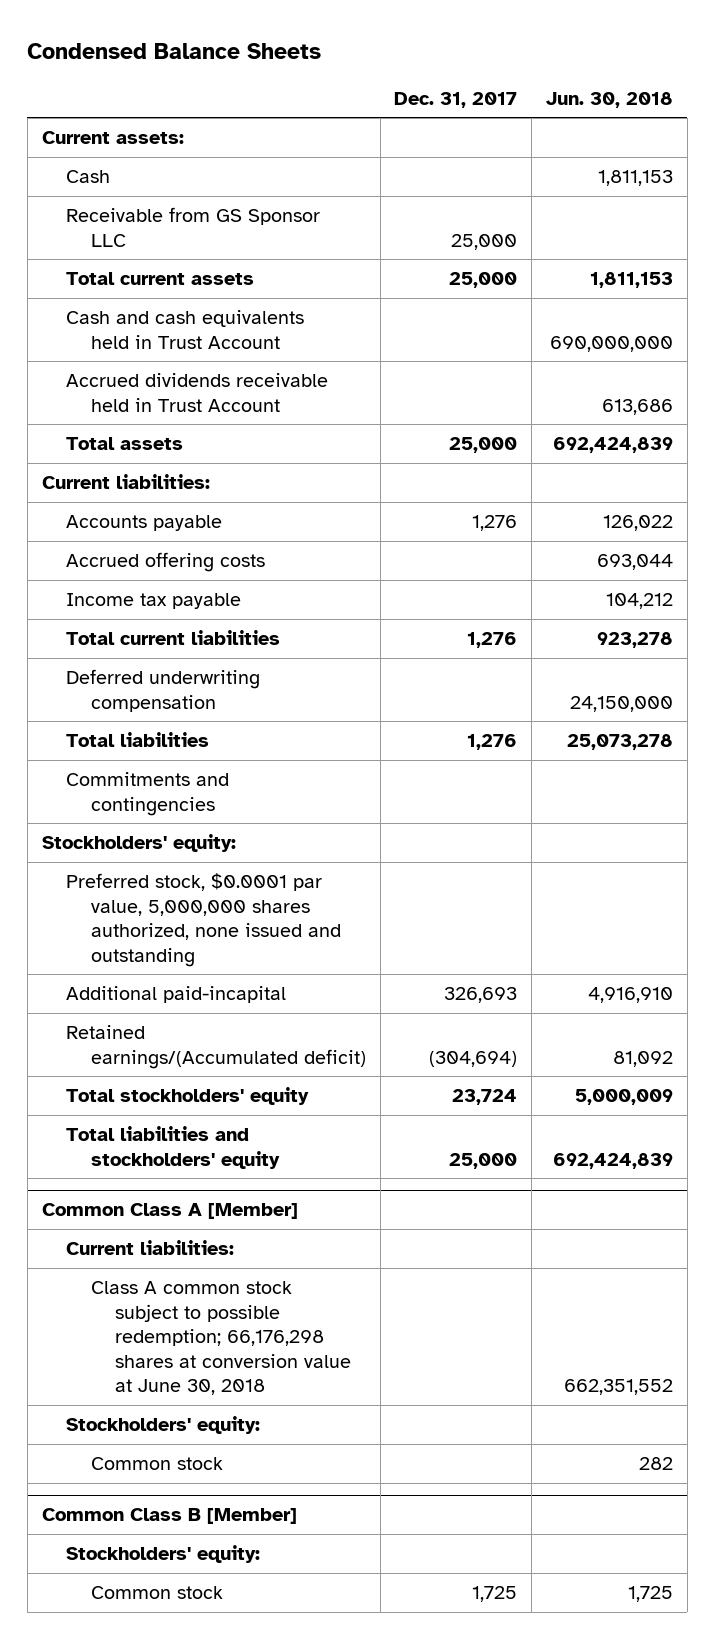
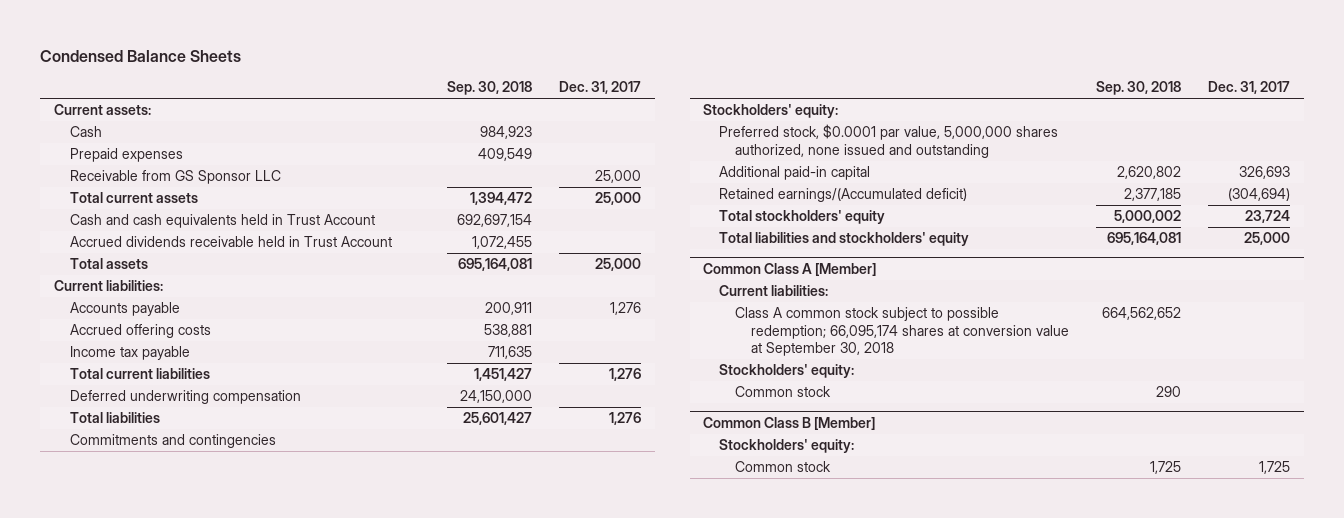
- | Dec. 31, 2017 | Jun. 30, 2018
+ | Sep. 30, 2018 | Dec. 31, 2017
+ Prepaid expenses | 409,549 |
- Additional paid-incapital | 326,693 | 4,916,910
+ Additional paid-in capital | 2,620,802 | 326,693
@ Common Class A [Member]
- Class A common stock subject to possible redemption; 66,176,298 shares at conversion value at June 30, 2018 | | 662,351,552
+ Class A common stock subject to possible redemption; 66,095,174 shares at conversion value at September 30, 2018 | 664,562,652 |

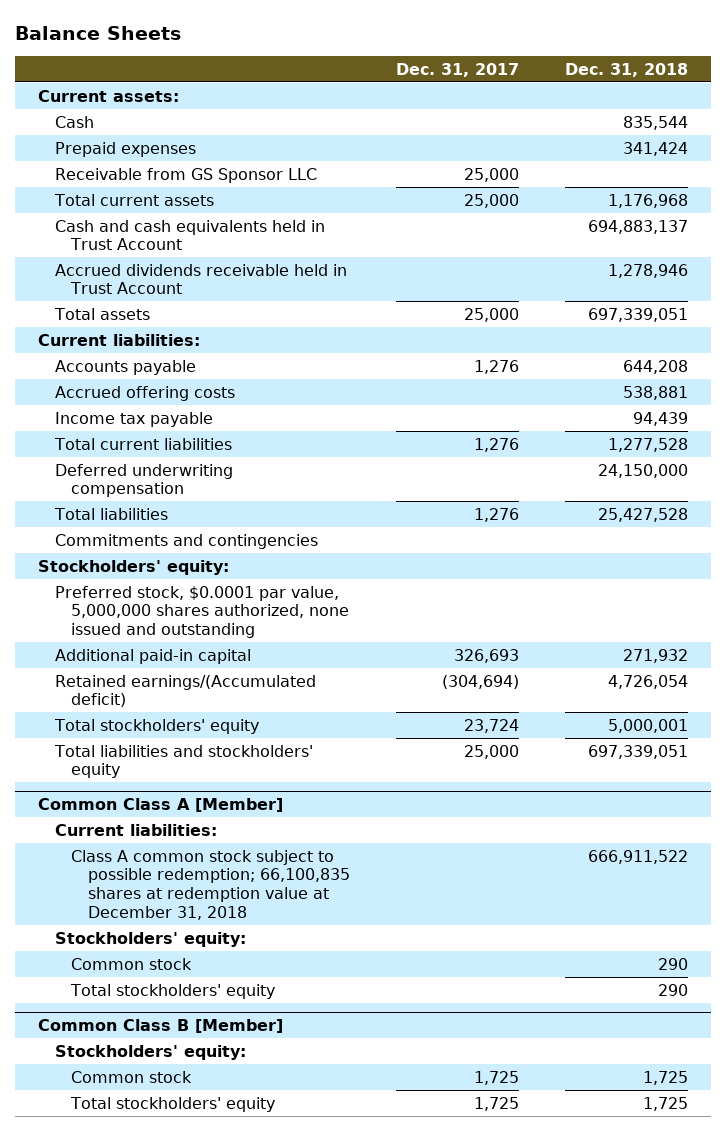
- Condensed Balance Sheets
+ Balance Sheets
- | Sep. 30, 2018 | Dec. 31, 2017
+ | Dec. 31, 2017 | Dec. 31, 2018
@ Common Class A [Member]
- Class A common stock subject to possible redemption; 66,095,174 shares at conversion value at September 30, 2018 | 664,562,652 |
+ Class A common stock subject to possible redemption; 66,100,835 shares at redemption value at December 31, 2018 | | 666,911,522
+ Total stockholders' equity | | 290
@ Common Class B [Member]
+ Total stockholders' equity | 1,725 | 1,725

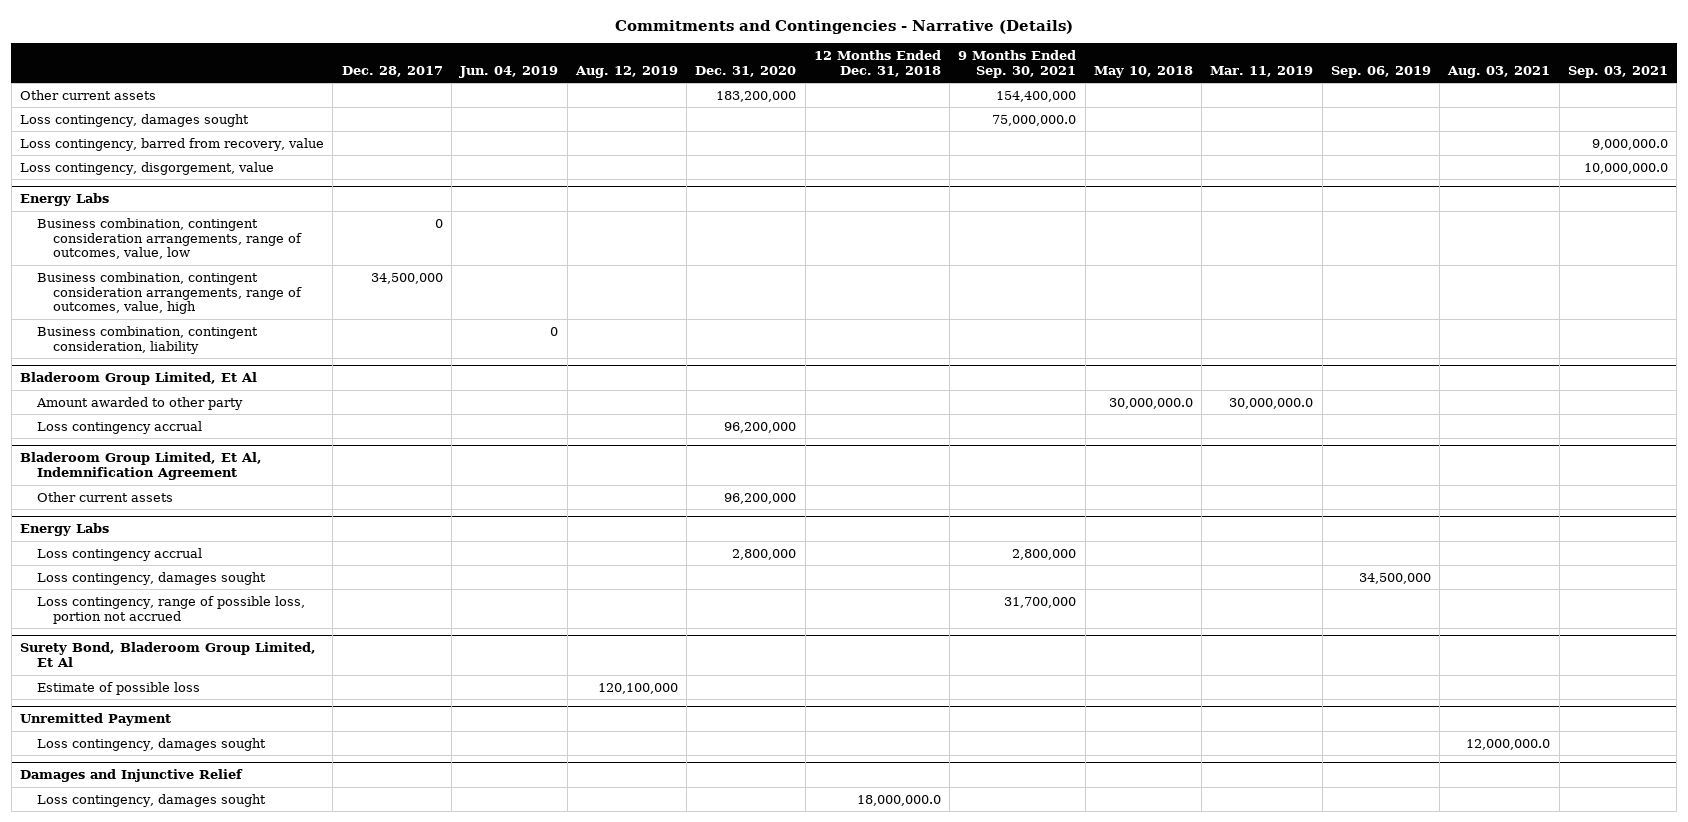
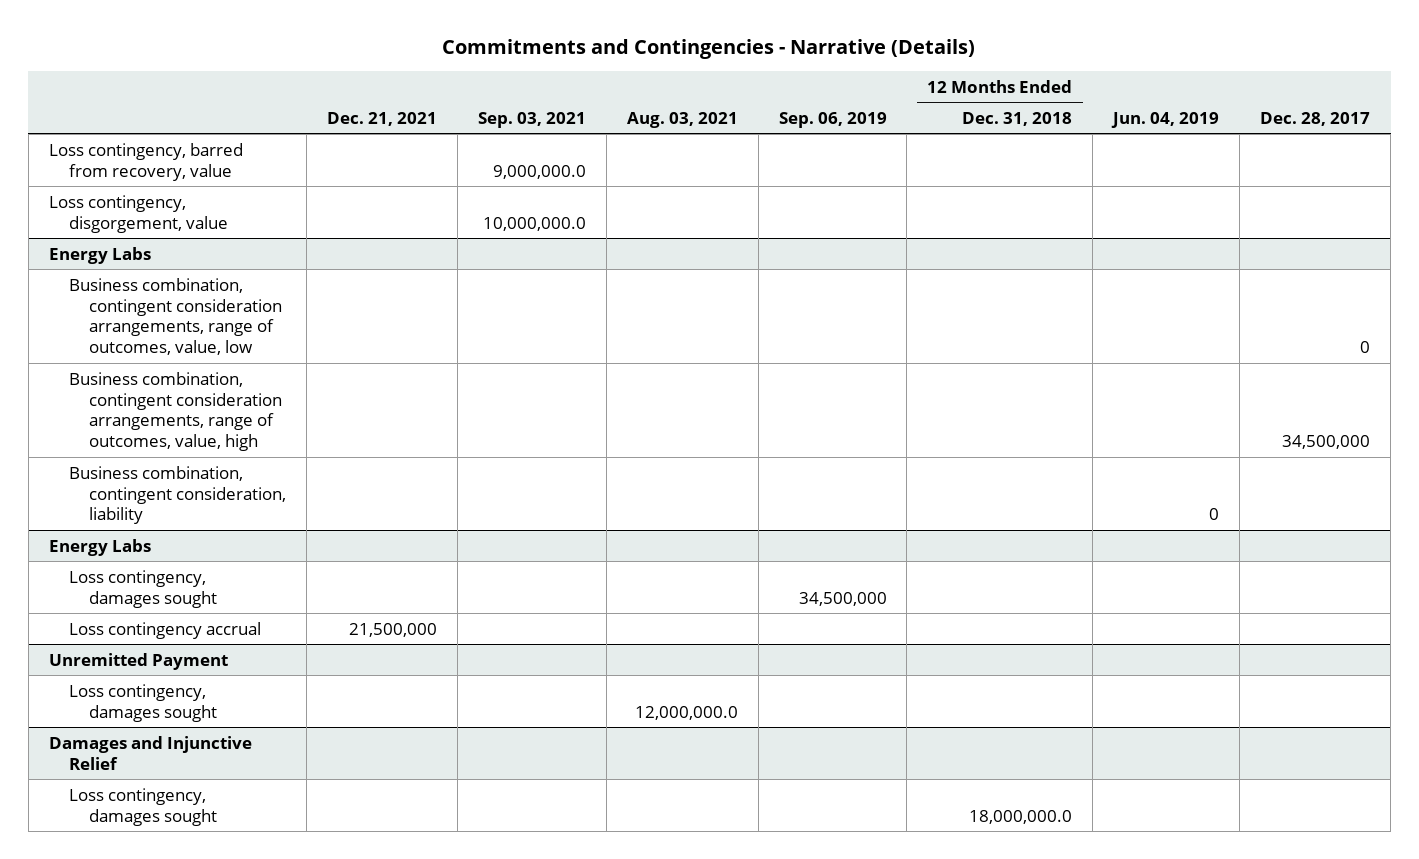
- | Dec. 28, 2017 | Jun. 04, 2019 | Aug. 12, 2019 | Dec. 31, 2020 | 12 Months Ended Dec. 31, 2018 | 9 Months Ended Sep. 30, 2021 | May 10, 2018 | Mar. 11, 2019 | Sep. 06, 2019 | Aug. 03, 2021 | Sep. 03, 2021
+ | Dec. 21, 2021 | Sep. 03, 2021 | Aug. 03, 2021 | Sep. 06, 2019 | 12 Months Ended Dec. 31, 2018 | Jun. 04, 2019 | Dec. 28, 2017
- Other current assets | | | | 183,200,000 | | 154,400,000 | | | | |
- Loss contingency, damages sought | | | | | | 75,000,000.0 | | | | |
- Bladeroom Group Limited, Et Al
- Amount awarded to other party | | | | | | | 30,000,000.0 | 30,000,000.0 | | |
- Loss contingency accrual | | | | 96,200,000 | | | | | | |
- Bladeroom Group Limited, Et Al, Indemnification Agreement
- Other current assets | | | | 96,200,000 | | | | | | |
@ Energy Labs
- Loss contingency, range of possible loss, portion not accrued | | | | | | 31,700,000 | | | | |
- Surety Bond, Bladeroom Group Limited, Et Al
- Estimate of possible loss | | | 120,100,000 | | | | | | | |
@ Energy Labs
moved down: Loss contingency accrual | 21,500,000 | | | | | |

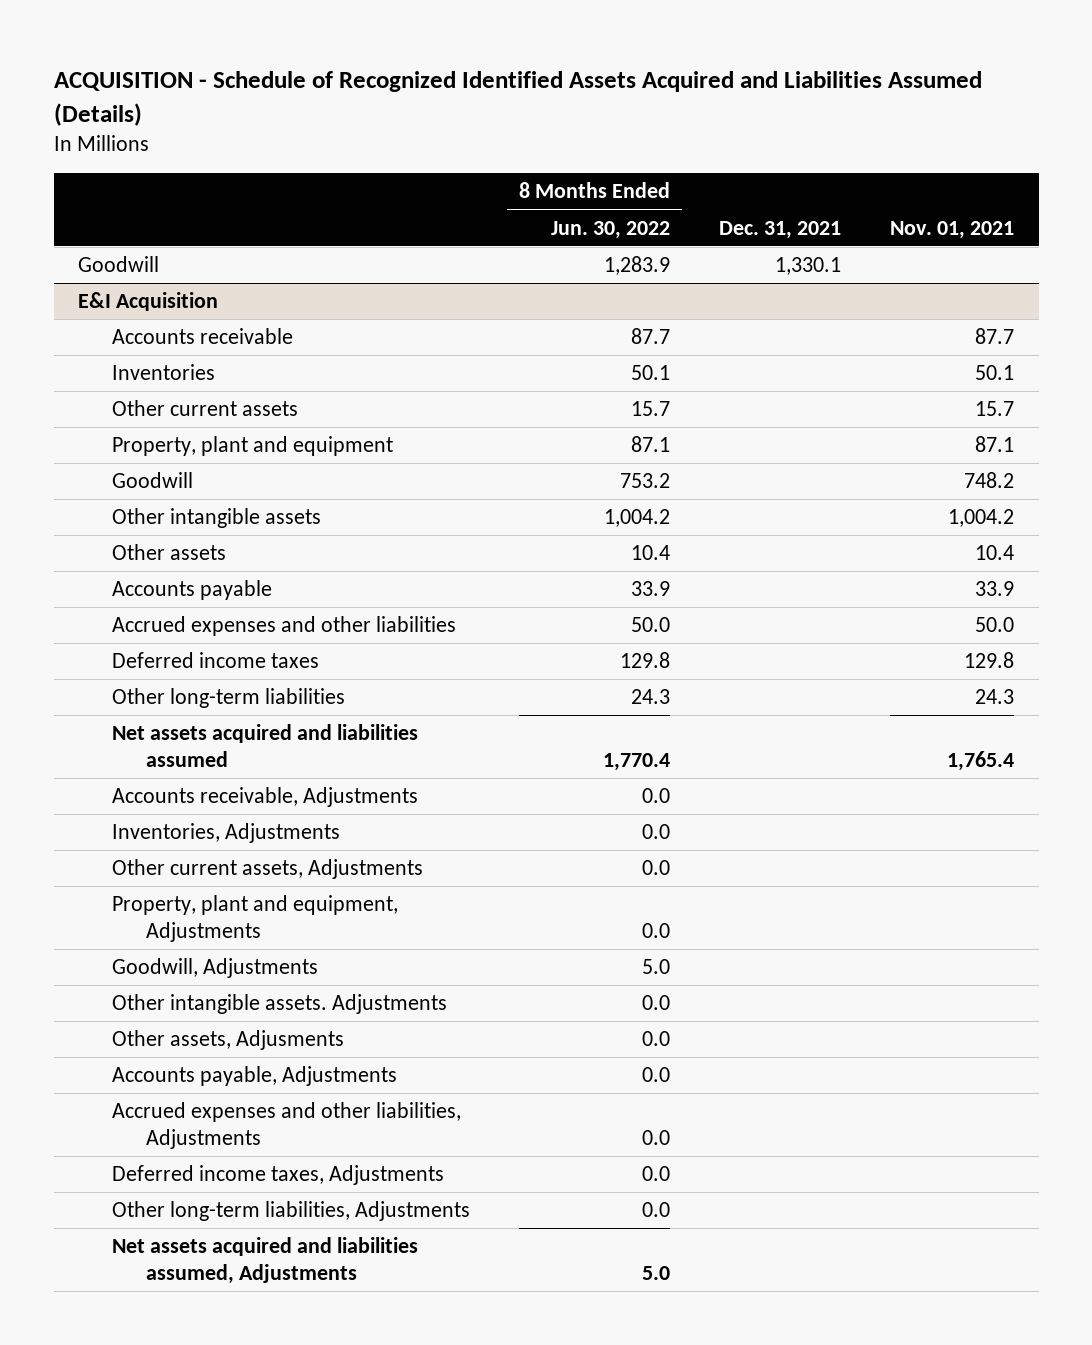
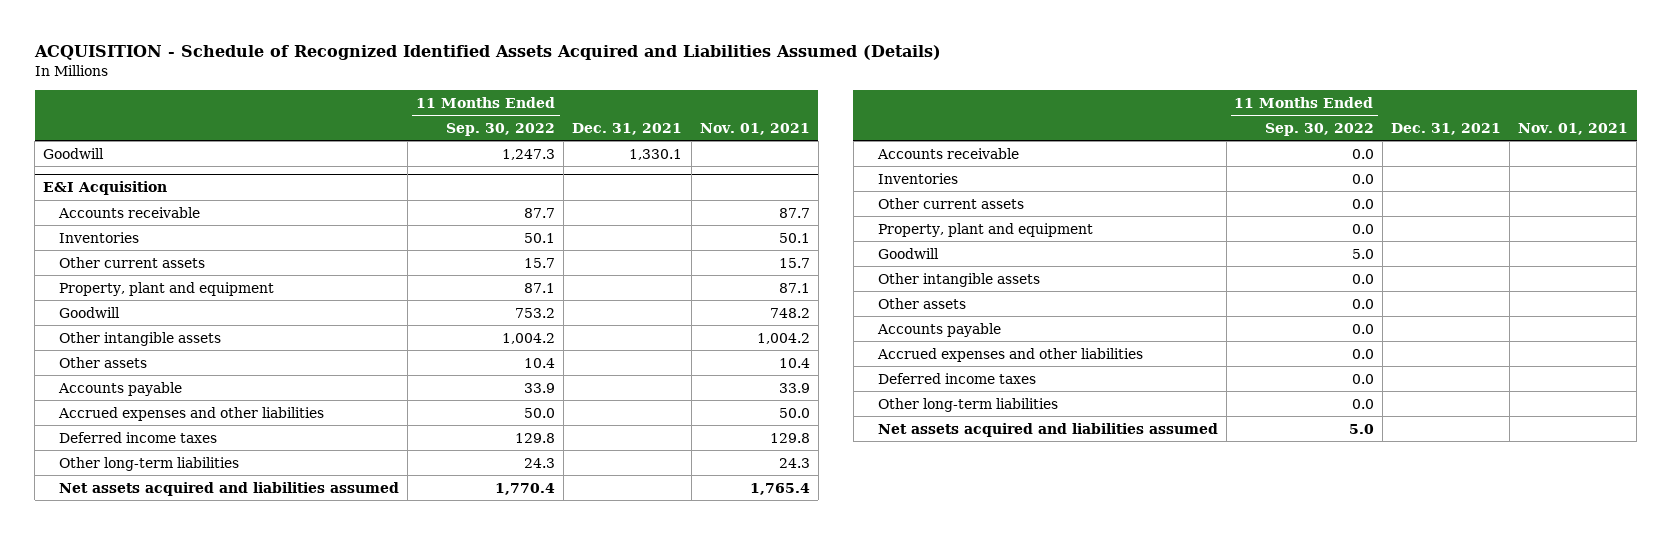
- | 8 Months Ended Jun. 30, 2022 | Dec. 31, 2021 | Nov. 01, 2021
+ | 11 Months Ended Sep. 30, 2022 | Dec. 31, 2021 | Nov. 01, 2021
@ E&I Acquisition
- Accounts receivable, Adjustments | 0.0 | |
- Inventories, Adjustments | 0.0 | |
- Other current assets, Adjustments | 0.0 | |
- Property, plant and equipment, Adjustments | 0.0 | |
- Goodwill, Adjustments | 5.0 | |
- Other intangible assets. Adjustments | 0.0 | |
- Other assets, Adjusments | 0.0 | |
- Accounts payable, Adjustments | 0.0 | |
- Accrued expenses and other liabilities, Adjustments | 0.0 | |
- Deferred income taxes, Adjustments | 0.0 | |
- Other long-term liabilities, Adjustments | 0.0 | |
- Net assets acquired and liabilities assumed, Adjustments | 5.0 | |
+ Accounts receivable | 0.0 | |
+ Inventories | 0.0 | |
+ Other current assets | 0.0 | |
+ Property, plant and equipment | 0.0 | |
+ Goodwill | 5.0 | |
+ Other intangible assets | 0.0 | |
+ Other assets | 0.0 | |
+ Accounts payable | 0.0 | |
+ Accrued expenses and other liabilities | 0.0 | |
+ Deferred income taxes | 0.0 | |
+ Other long-term liabilities | 0.0 | |
+ Net assets acquired and liabilities assumed | 5.0 | |

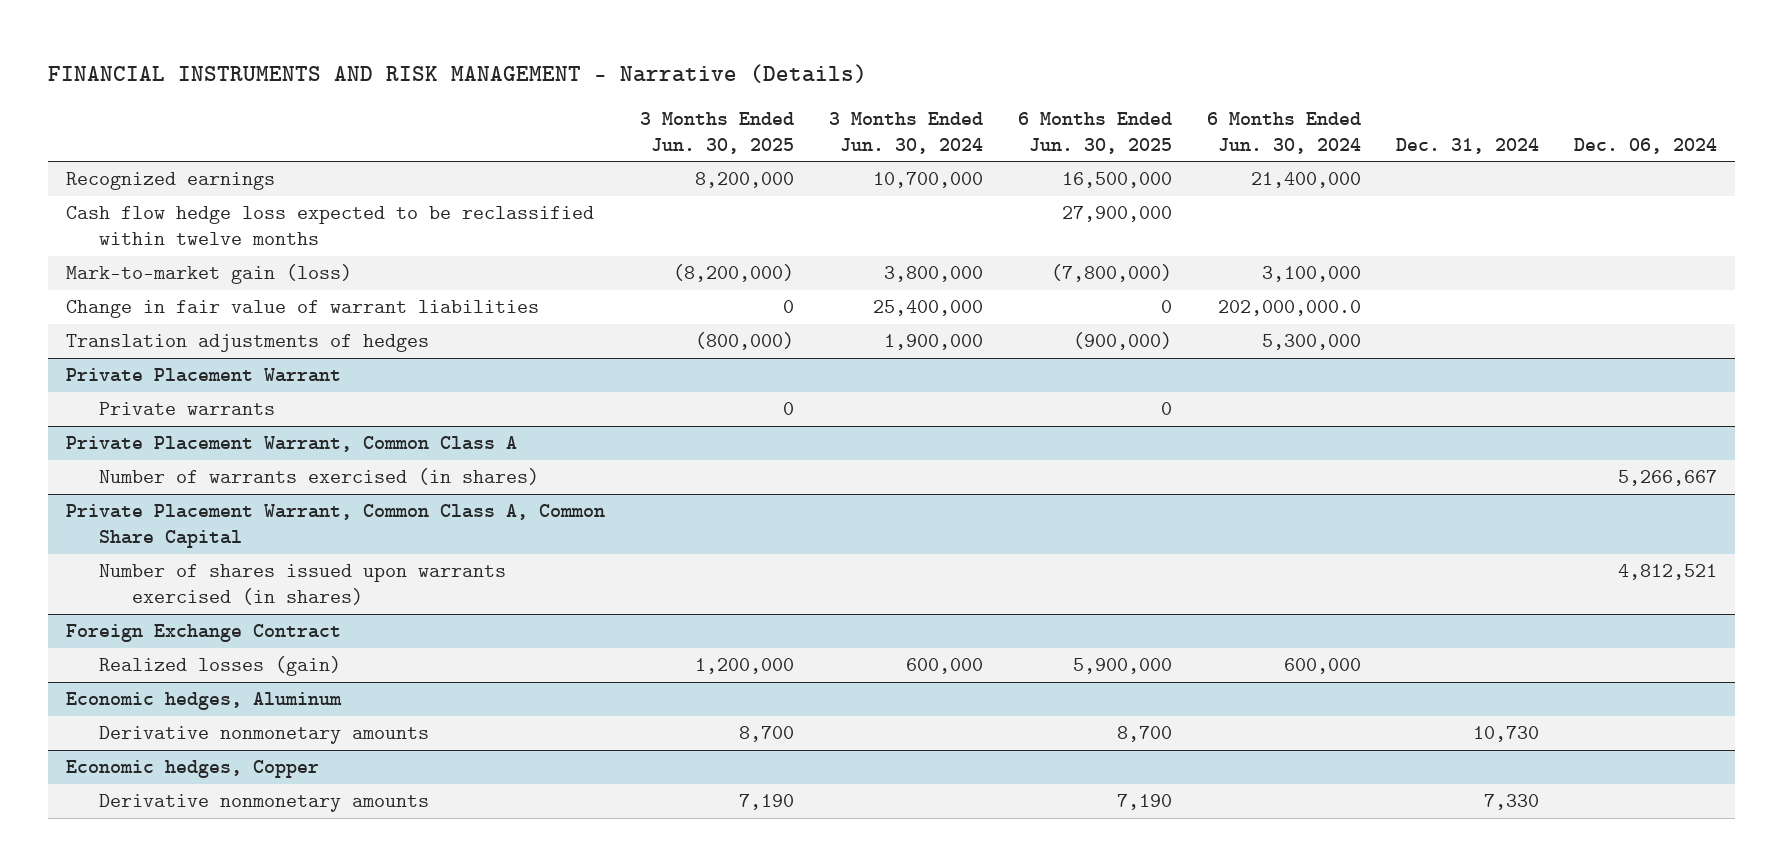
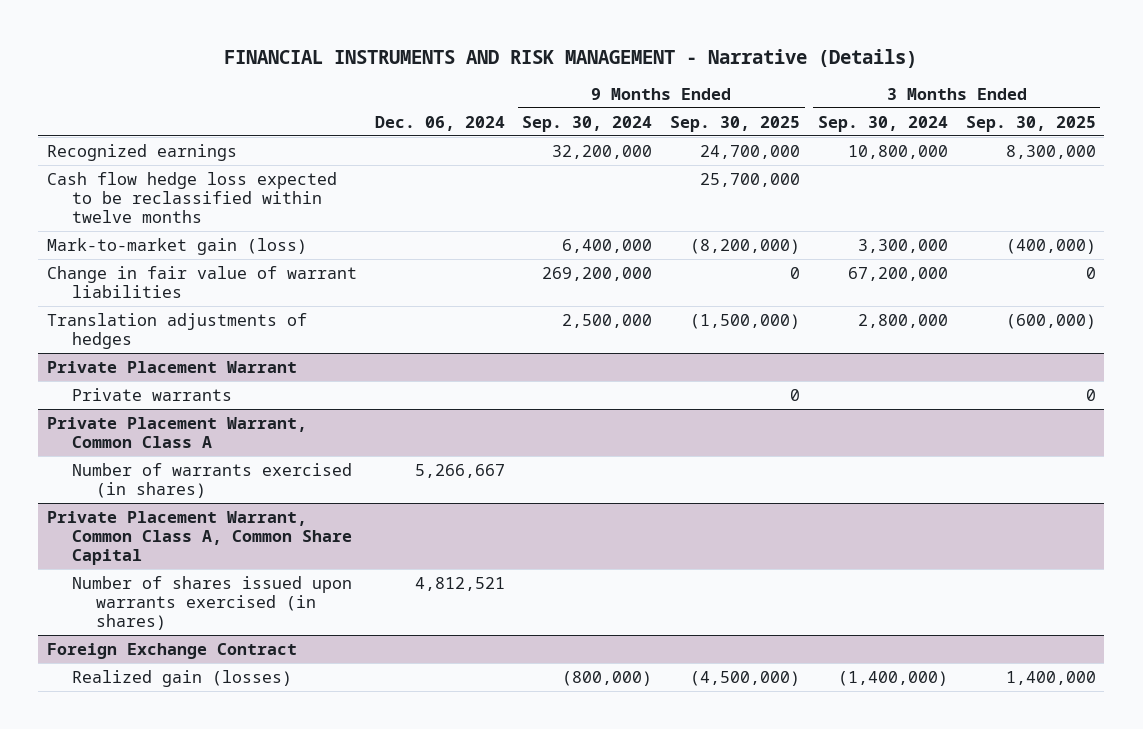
- | 3 Months Ended Jun. 30, 2025 | 3 Months Ended Jun. 30, 2024 | 6 Months Ended Jun. 30, 2025 | 6 Months Ended Jun. 30, 2024 | Dec. 31, 2024 | Dec. 06, 2024
+ | Dec. 06, 2024 | 9 Months Ended Sep. 30, 2024 | 9 Months Ended Sep. 30, 2025 | 3 Months Ended Sep. 30, 2024 | 3 Months Ended Sep. 30, 2025
@ Foreign Exchange Contract
- Realized losses (gain) | 1,200,000 | 600,000 | 5,900,000 | 600,000 | |
- Economic hedges, Aluminum
- Derivative nonmonetary amounts | 8,700 | | 8,700 | | 10,730 |
- Economic hedges, Copper
- Derivative nonmonetary amounts | 7,190 | | 7,190 | | 7,330 |
@ Foreign Exchange Contract
+ Realized gain (losses) | | (800,000) | (4,500,000) | (1,400,000) | 1,400,000

